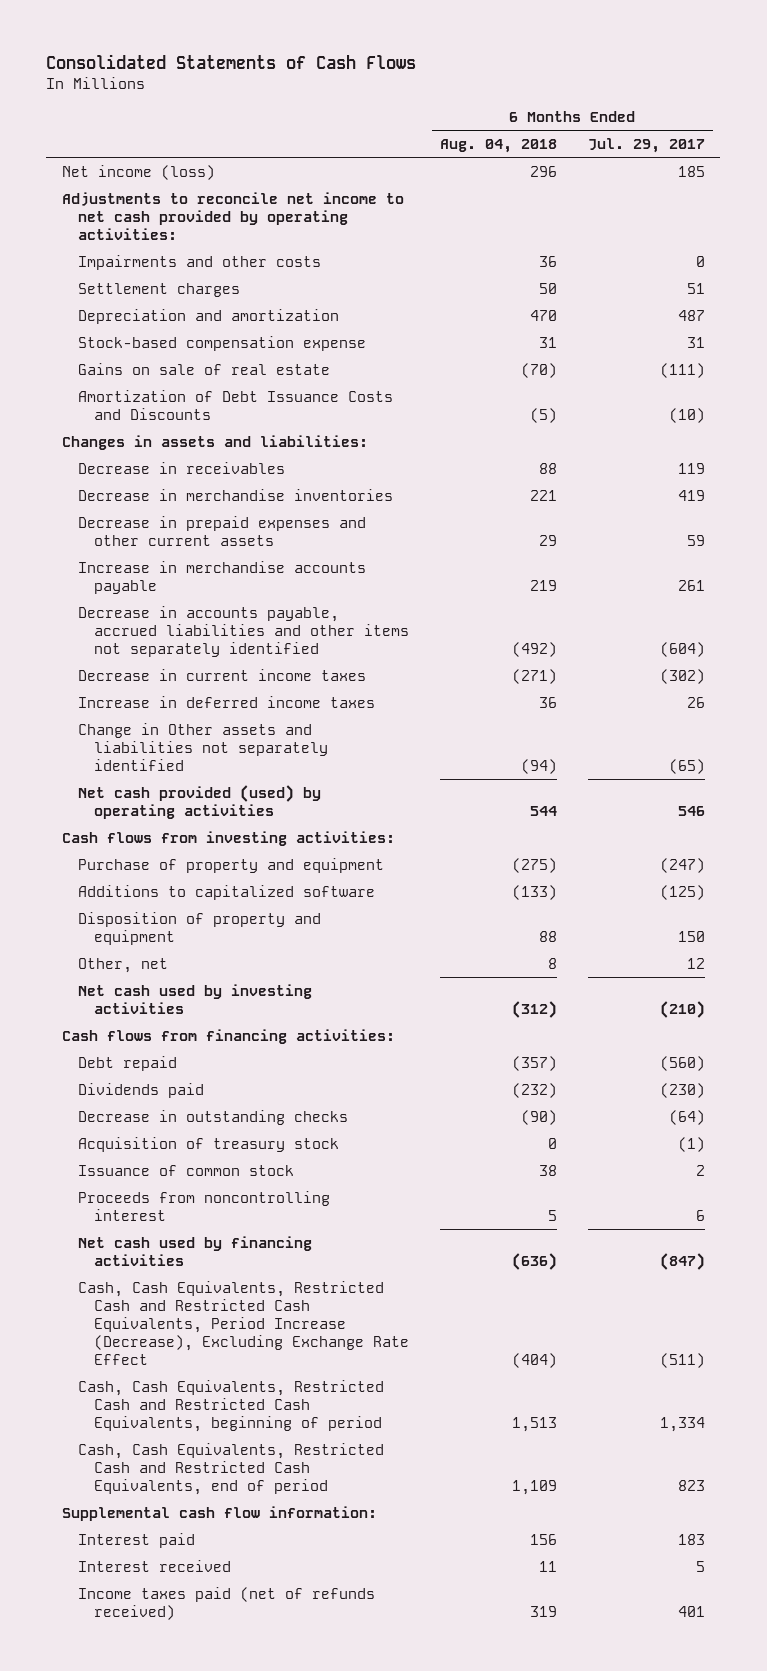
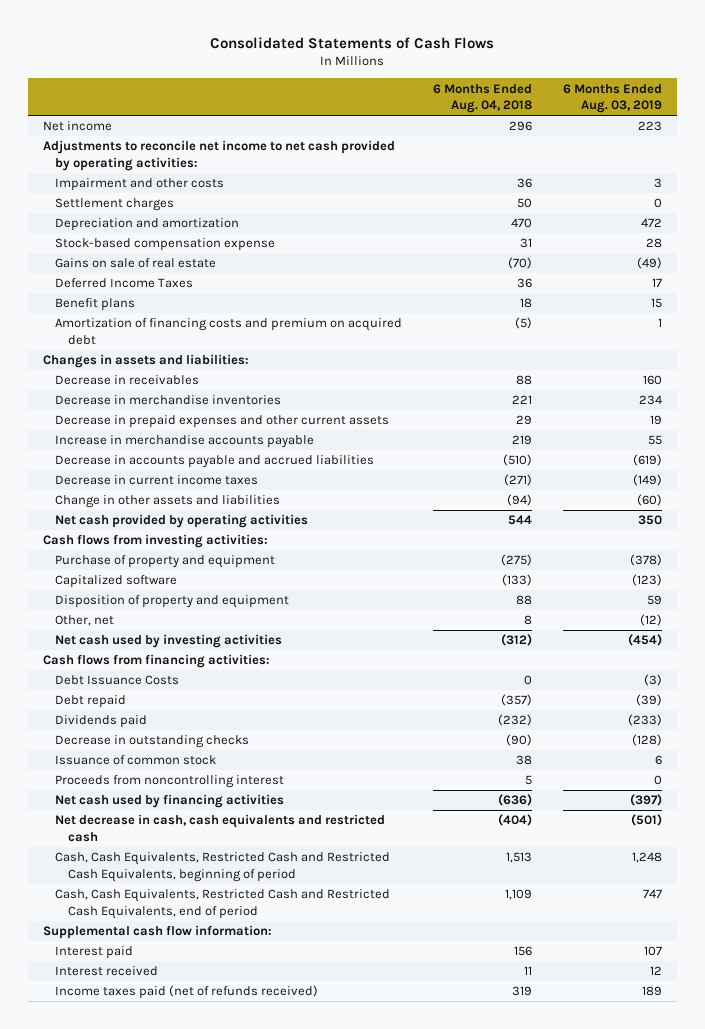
- | 6 Months Ended Aug. 04, 2018 | 6 Months Ended Jul. 29, 2017
+ | 6 Months Ended Aug. 04, 2018 | 6 Months Ended Aug. 03, 2019
- Net income (loss) | 296 | 185
+ Net income | 296 | 223
- Impairments and other costs | 36 | 0
+ Impairment and other costs | 36 | 3
- Amortization of Debt Issuance Costs and Discounts | (5) | (10)
+ Deferred Income Taxes | 36 | 17
+ Benefit plans | 18 | 15
+ Amortization of financing costs and premium on acquired debt | (5) | 1
- Decrease in accounts payable, accrued liabilities and other items not separately identified | (492) | (604)
+ Decrease in accounts payable and accrued liabilities | (510) | (619)
- Increase in deferred income taxes | 36 | 26
- Change in Other assets and liabilities not separately identified | (94) | (65)
- Net cash provided (used) by operating activities | 544 | 546
+ Change in other assets and liabilities | (94) | (60)
+ Net cash provided by operating activities | 544 | 350
- Additions to capitalized software | (133) | (125)
+ Capitalized software | (133) | (123)
+ Debt Issuance Costs | 0 | (3)
- Acquisition of treasury stock | 0 | (1)
- Cash, Cash Equivalents, Restricted Cash and Restricted Cash Equivalents, Period Increase (Decrease), Excluding Exchange Rate Effect | (404) | (511)
+ Net decrease in cash, cash equivalents and restricted cash | (404) | (501)

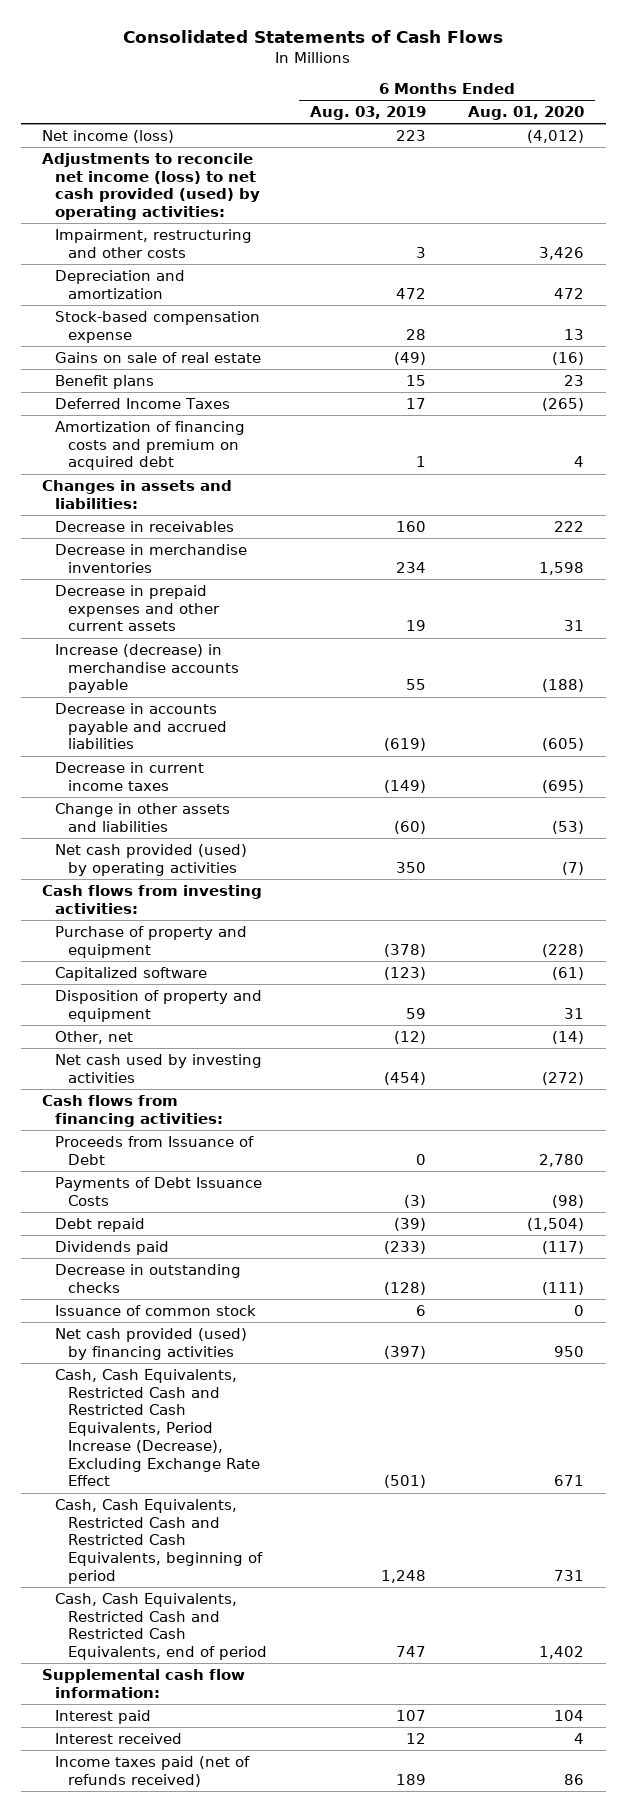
- | 6 Months Ended Aug. 04, 2018 | 6 Months Ended Aug. 03, 2019
+ | 6 Months Ended Aug. 03, 2019 | 6 Months Ended Aug. 01, 2020
- Net income | 296 | 223
- Adjustments to reconcile net income to net cash provided by operating activities:
- Impairment and other costs | 36 | 3
- Settlement charges | 50 | 0
+ Net income (loss) | 223 | (4,012)
+ Adjustments to reconcile net income (loss) to net cash provided (used) by operating activities:
+ Impairment, restructuring and other costs | 3 | 3,426
moved down: Deferred Income Taxes | 17 | (265)
- Increase in merchandise accounts payable | 219 | 55
+ Increase (decrease) in merchandise accounts payable | 55 | (188)
- Net cash provided by operating activities | 544 | 350
+ Net cash provided (used) by operating activities | 350 | (7)
- Debt Issuance Costs | 0 | (3)
+ Proceeds from Issuance of Debt | 0 | 2,780
+ Payments of Debt Issuance Costs | (3) | (98)
- Proceeds from noncontrolling interest | 5 | 0
- Net cash used by financing activities | (636) | (397)
- Net decrease in cash, cash equivalents and restricted cash | (404) | (501)
+ Net cash provided (used) by financing activities | (397) | 950
+ Cash, Cash Equivalents, Restricted Cash and Restricted Cash Equivalents, Period Increase (Decrease), Excluding Exchange Rate Effect | (501) | 671

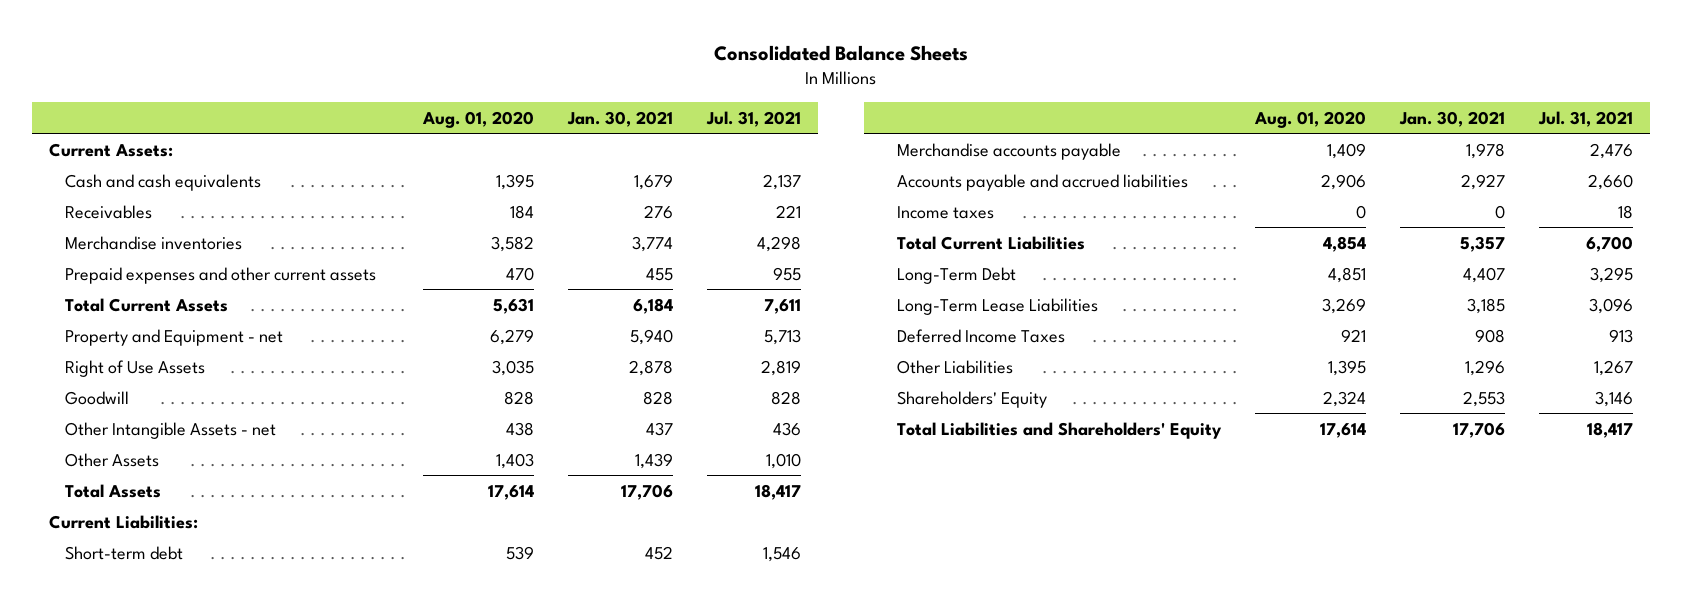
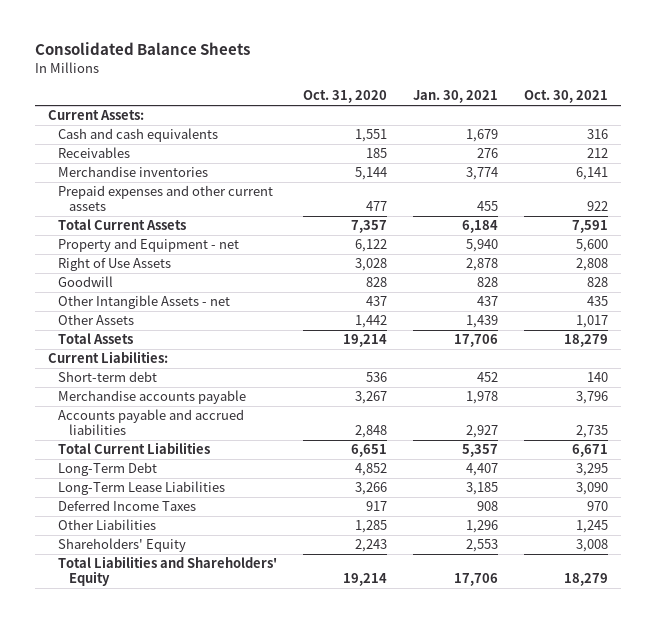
- | Aug. 01, 2020 | Jan. 30, 2021 | Jul. 31, 2021
+ | Oct. 31, 2020 | Jan. 30, 2021 | Oct. 30, 2021
- Income taxes | 0 | 0 | 18

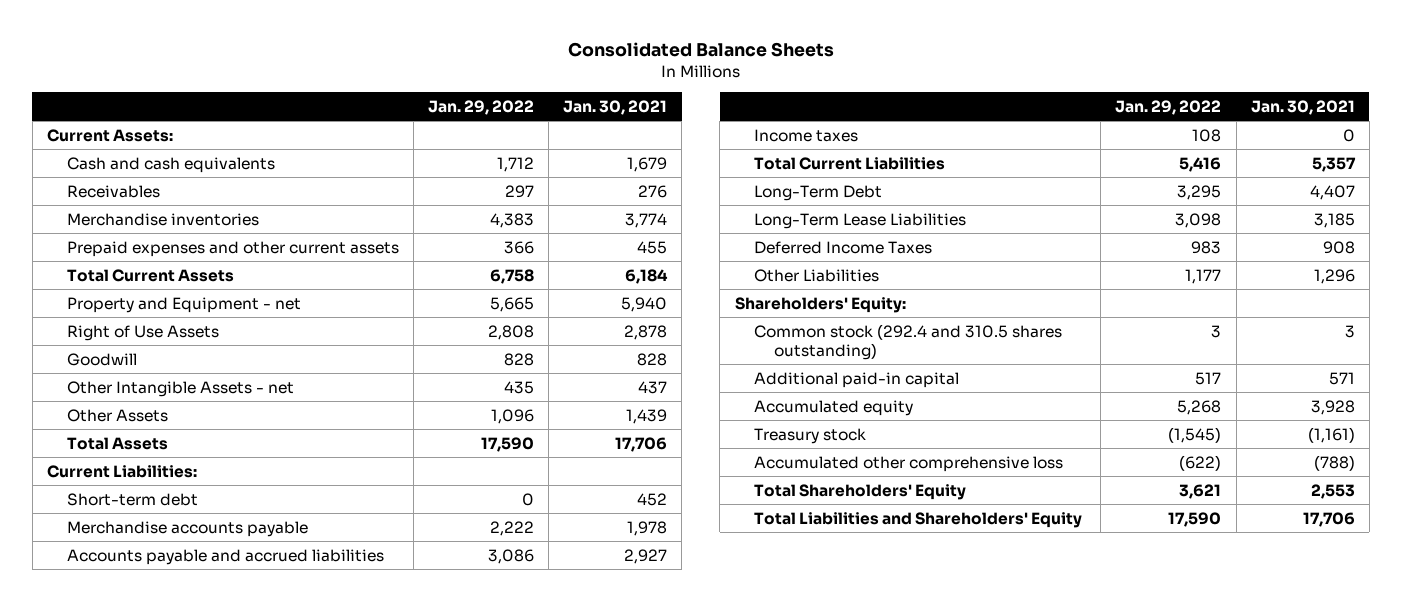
- | Oct. 31, 2020 | Jan. 30, 2021 | Oct. 30, 2021
+ | Jan. 29, 2022 | Jan. 30, 2021
+ Income taxes | 108 | 0
- Shareholders' Equity | 2,243 | 2,553 | 3,008
+ Shareholders' Equity:
+ Common stock (292.4 and 310.5 shares outstanding) | 3 | 3
+ Additional paid-in capital | 517 | 571
+ Accumulated equity | 5,268 | 3,928
+ Treasury stock | (1,545) | (1,161)
+ Accumulated other comprehensive loss | (622) | (788)
+ Total Shareholders' Equity | 3,621 | 2,553

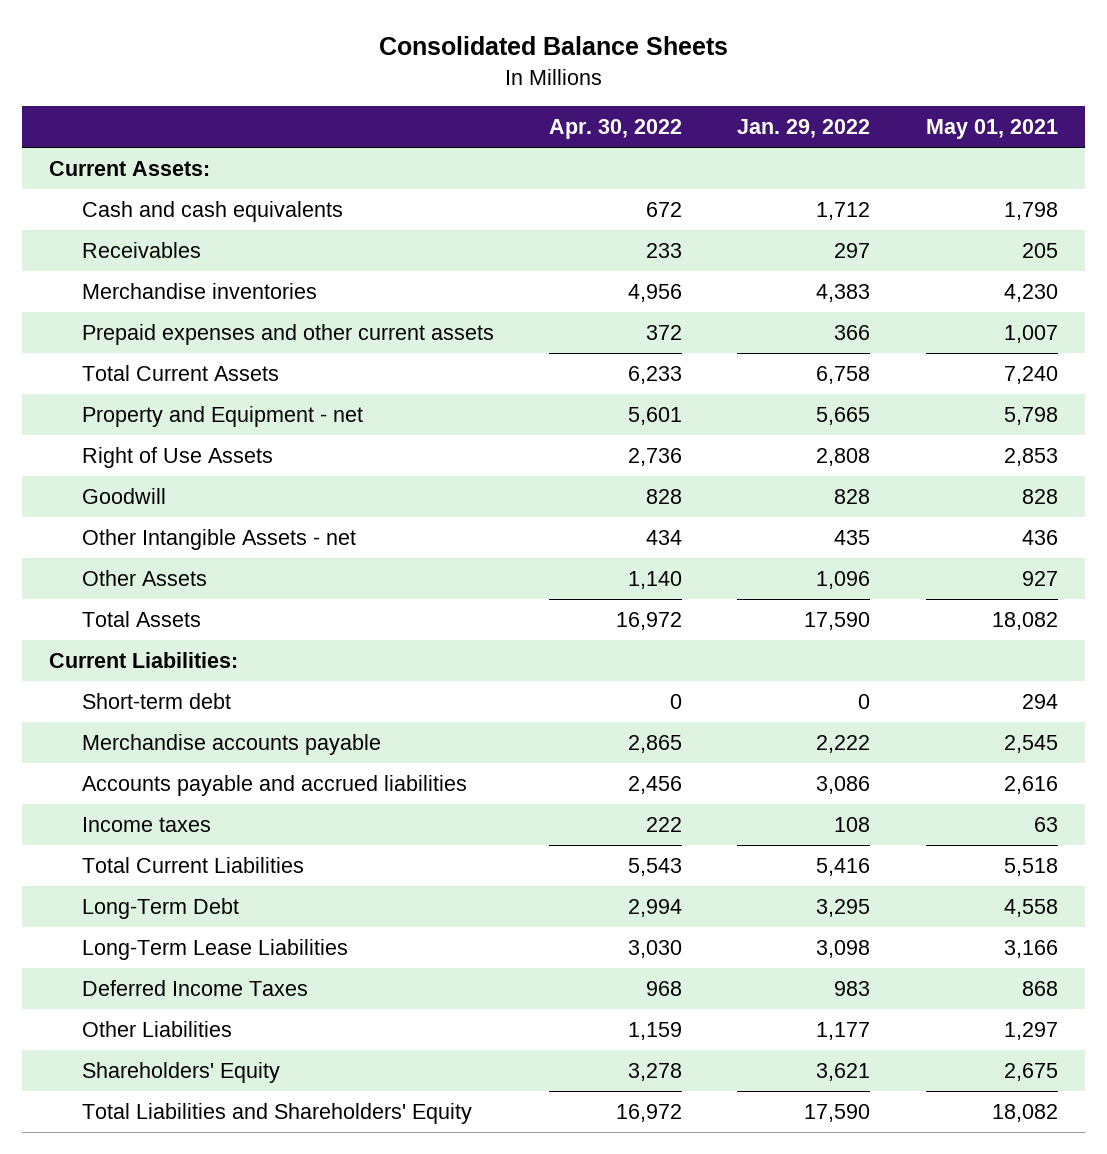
- | Jan. 29, 2022 | Jan. 30, 2021
+ | Apr. 30, 2022 | Jan. 29, 2022 | May 01, 2021
- Shareholders' Equity:
- Common stock (292.4 and 310.5 shares outstanding) | 3 | 3
- Additional paid-in capital | 517 | 571
- Accumulated equity | 5,268 | 3,928
- Treasury stock | (1,545) | (1,161)
- Accumulated other comprehensive loss | (622) | (788)
- Total Shareholders' Equity | 3,621 | 2,553
+ Shareholders' Equity | 3,278 | 3,621 | 2,675

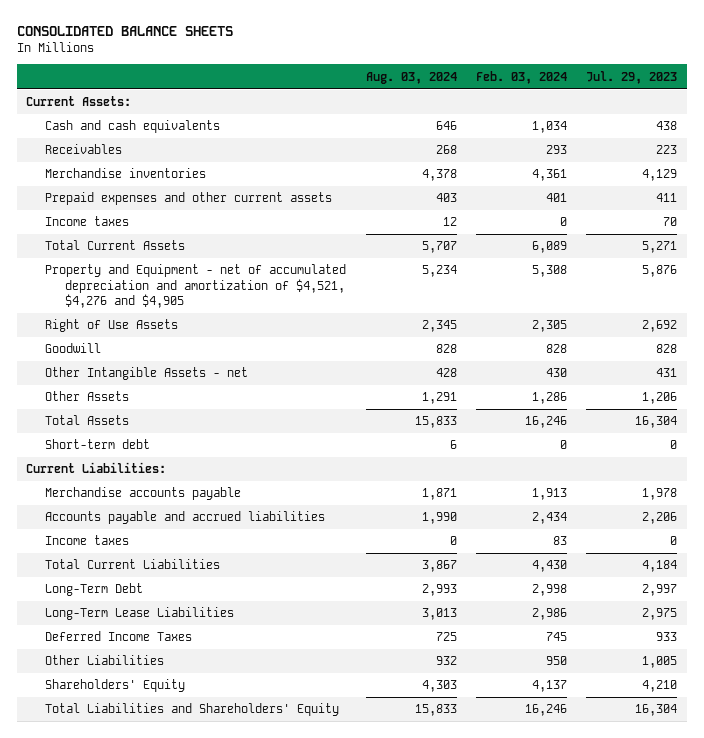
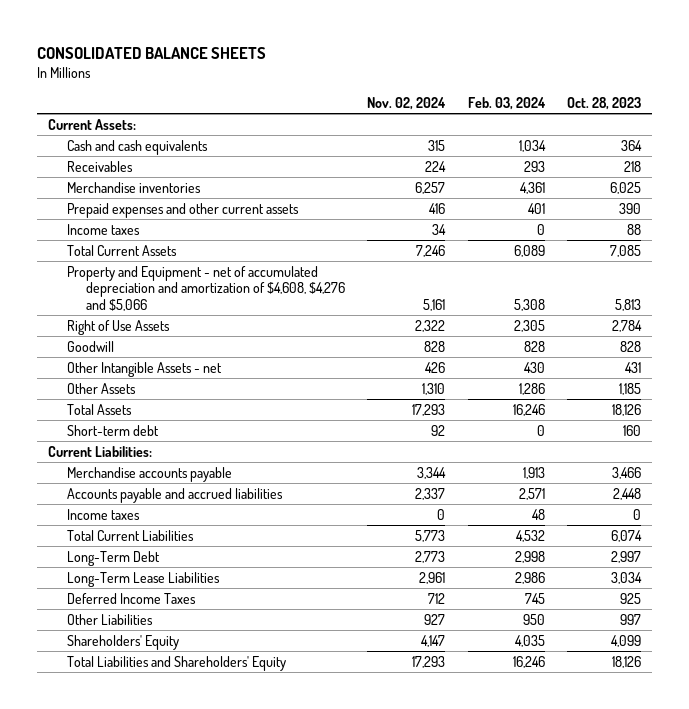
- | Aug. 03, 2024 | Feb. 03, 2024 | Jul. 29, 2023
+ | Nov. 02, 2024 | Feb. 03, 2024 | Oct. 28, 2023
- Property and Equipment - net of accumulated depreciation and amortization of $4,521, $4,276 and $4,905 | 5,234 | 5,308 | 5,876
+ Property and Equipment - net of accumulated depreciation and amortization of $4,608, $4,276 and $5,066 | 5,161 | 5,308 | 5,813
- Accounts payable and accrued liabilities | 1,990 | 2,434 | 2,206
- Income taxes | 0 | 83 | 0
- Total Current Liabilities | 3,867 | 4,430 | 4,184
+ Accounts payable and accrued liabilities | 2,337 | 2,571 | 2,448
+ Income taxes | 0 | 48 | 0
+ Total Current Liabilities | 5,773 | 4,532 | 6,074
- Shareholders' Equity | 4,303 | 4,137 | 4,210
+ Shareholders' Equity | 4,147 | 4,035 | 4,099

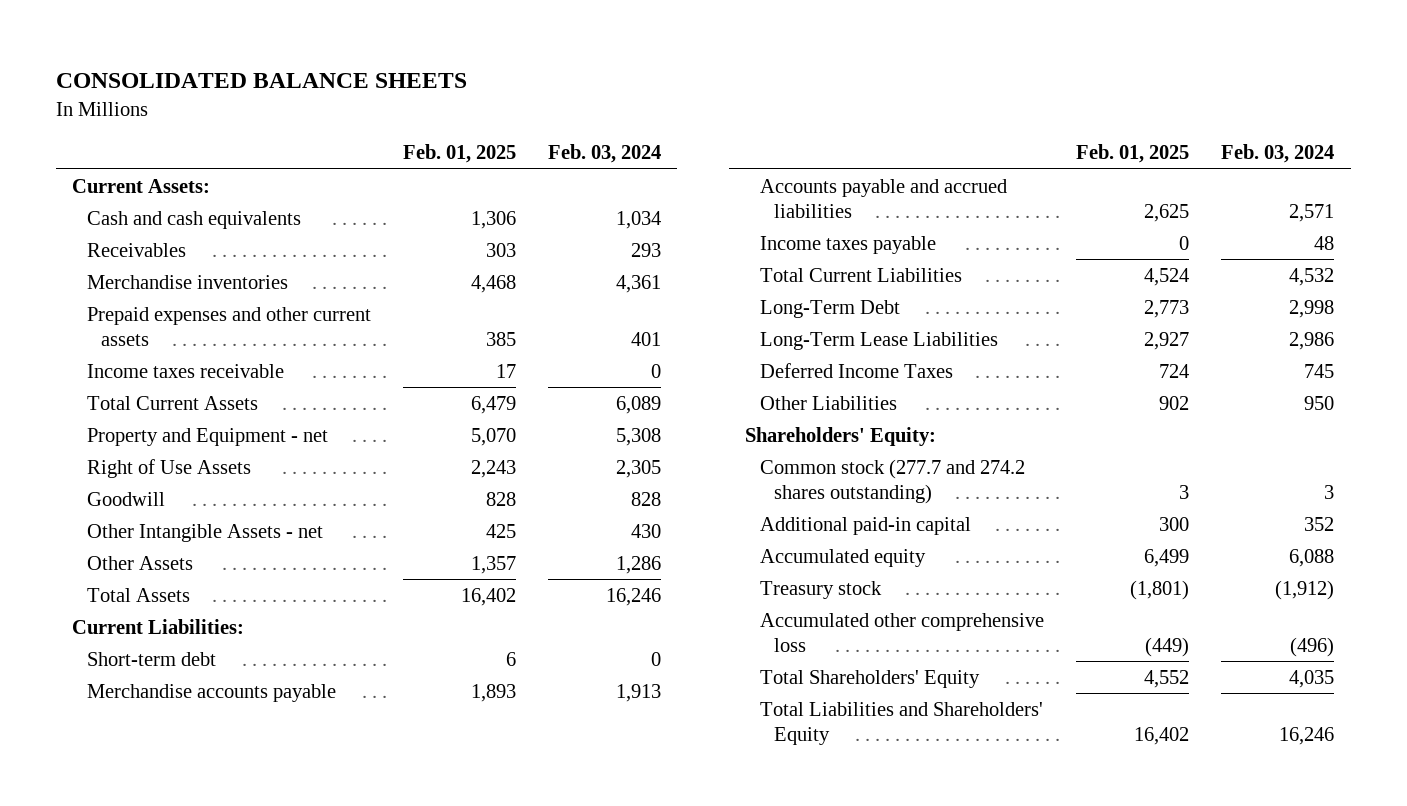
- | Nov. 02, 2024 | Feb. 03, 2024 | Oct. 28, 2023
+ | Feb. 01, 2025 | Feb. 03, 2024
- Income taxes | 34 | 0 | 88
+ Income taxes receivable | 17 | 0
- Property and Equipment - net of accumulated depreciation and amortization of $4,608, $4,276 and $5,066 | 5,161 | 5,308 | 5,813
+ Property and Equipment - net | 5,070 | 5,308
moved down: Short-term debt | 6 | 0
- Income taxes | 0 | 48 | 0
+ Income taxes payable | 0 | 48
- Shareholders' Equity | 4,147 | 4,035 | 4,099
+ Shareholders' Equity:
+ Common stock (277.7 and 274.2 shares outstanding) | 3 | 3
+ Additional paid-in capital | 300 | 352
+ Accumulated equity | 6,499 | 6,088
+ Treasury stock | (1,801) | (1,912)
+ Accumulated other comprehensive loss | (449) | (496)
+ Total Shareholders' Equity | 4,552 | 4,035

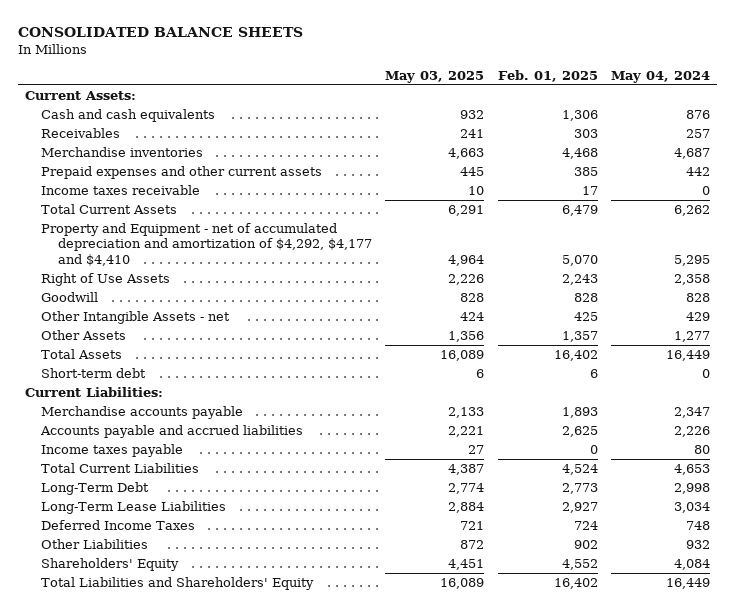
- | Feb. 01, 2025 | Feb. 03, 2024
+ | May 03, 2025 | Feb. 01, 2025 | May 04, 2024
- Property and Equipment - net | 5,070 | 5,308
+ Property and Equipment - net of accumulated depreciation and amortization of $4,292, $4,177 and $4,410 | 4,964 | 5,070 | 5,295
moved down: Current Liabilities:
- Shareholders' Equity:
- Common stock (277.7 and 274.2 shares outstanding) | 3 | 3
- Additional paid-in capital | 300 | 352
- Accumulated equity | 6,499 | 6,088
- Treasury stock | (1,801) | (1,912)
- Accumulated other comprehensive loss | (449) | (496)
- Total Shareholders' Equity | 4,552 | 4,035
+ Shareholders' Equity | 4,451 | 4,552 | 4,084

